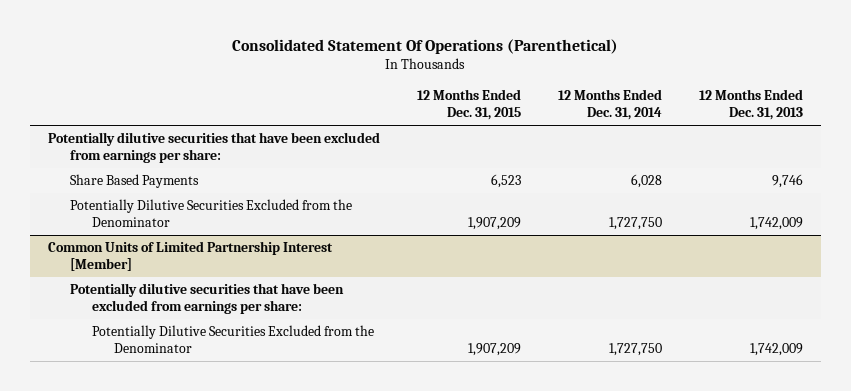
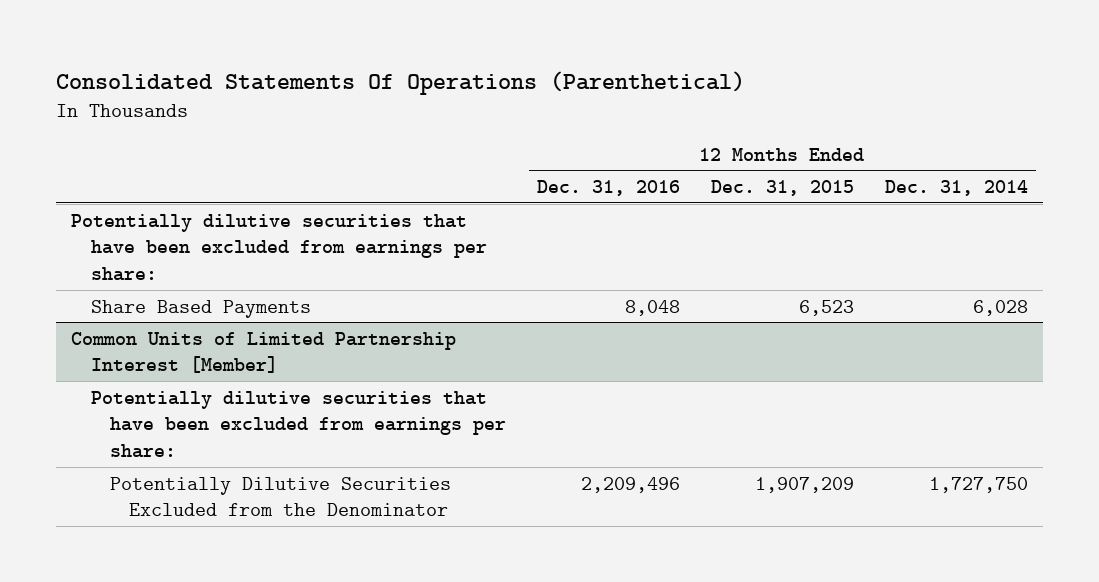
- Consolidated Statement Of Operations (Parenthetical)
+ Consolidated Statements Of Operations (Parenthetical)
- | 12 Months Ended Dec. 31, 2015 | 12 Months Ended Dec. 31, 2014 | 12 Months Ended Dec. 31, 2013
+ | 12 Months Ended Dec. 31, 2016 | 12 Months Ended Dec. 31, 2015 | 12 Months Ended Dec. 31, 2014
- Potentially Dilutive Securities Excluded from the Denominator | 1,907,209 | 1,727,750 | 1,742,009

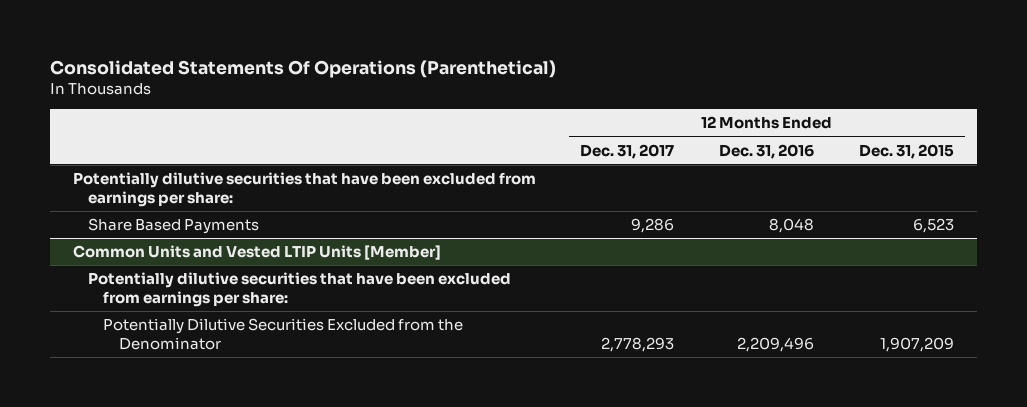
- | 12 Months Ended Dec. 31, 2016 | 12 Months Ended Dec. 31, 2015 | 12 Months Ended Dec. 31, 2014
+ | 12 Months Ended Dec. 31, 2017 | 12 Months Ended Dec. 31, 2016 | 12 Months Ended Dec. 31, 2015
- Common Units of Limited Partnership Interest [Member]
+ Common Units and Vested LTIP Units [Member]

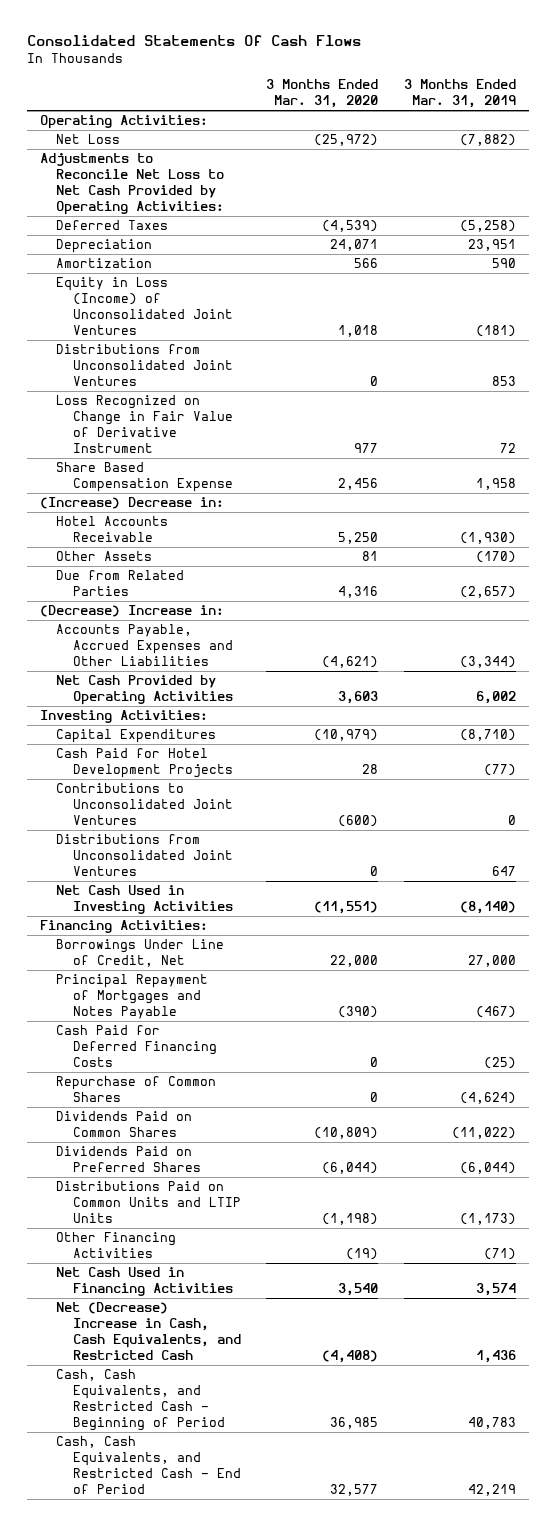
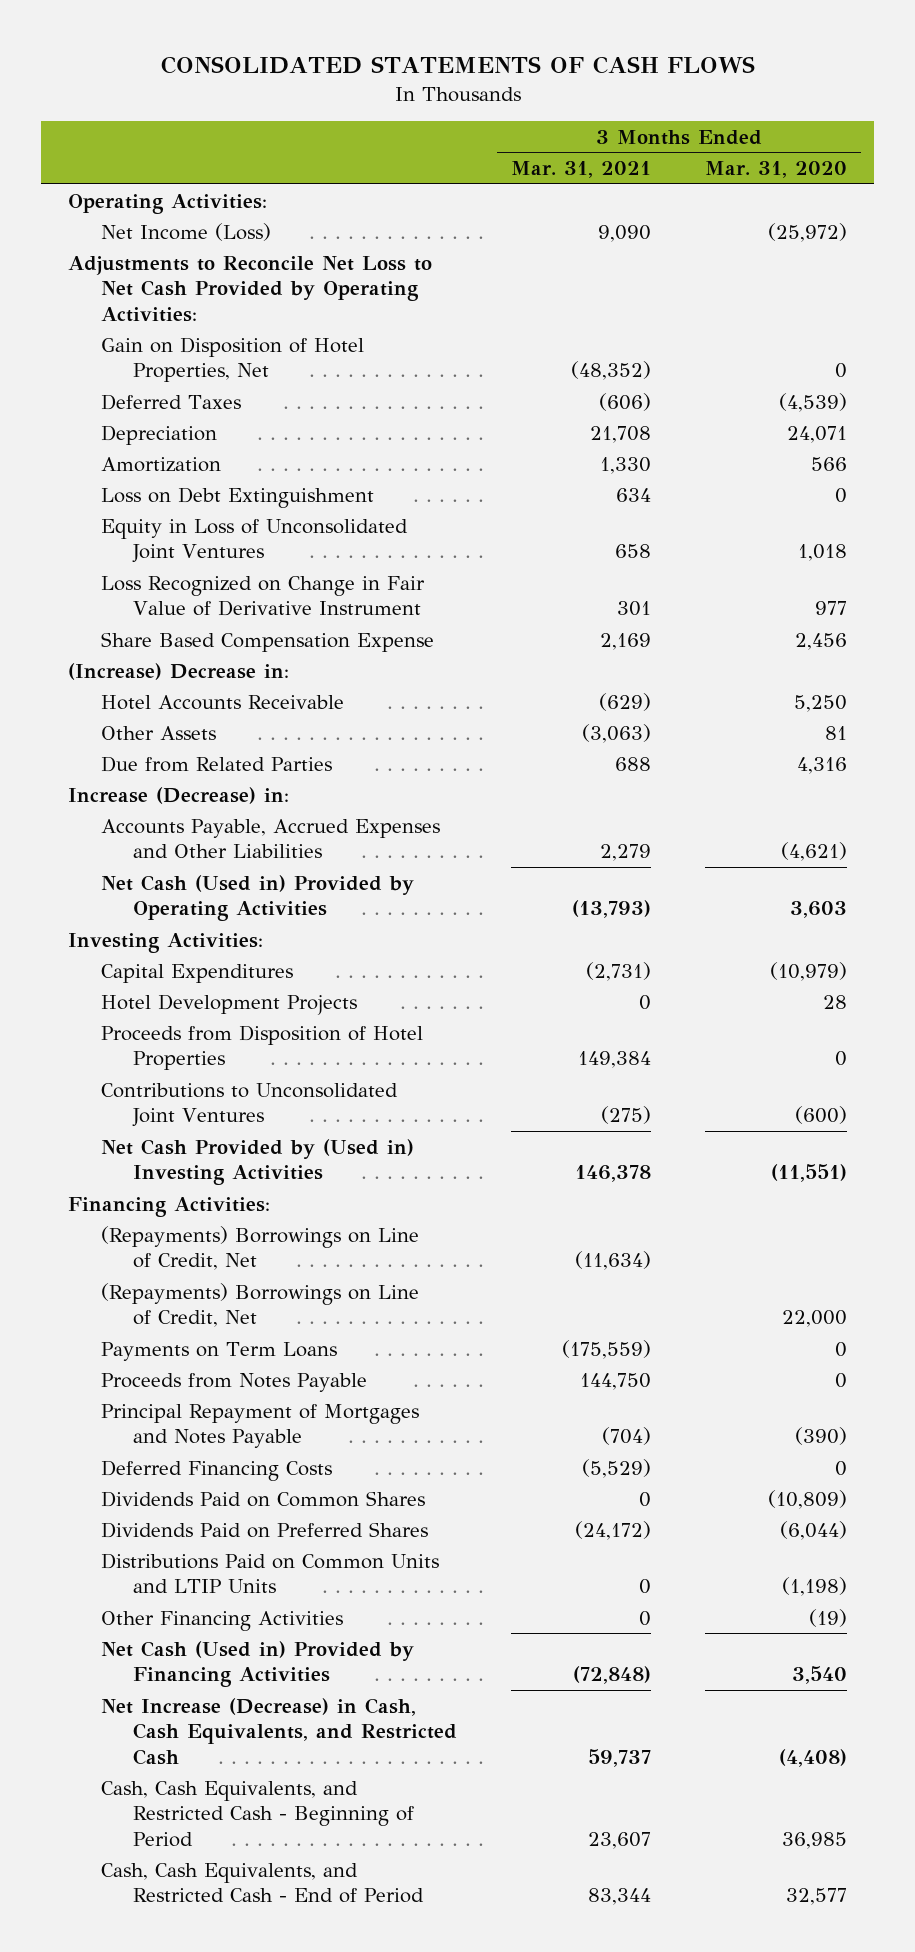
- Consolidated Statements Of Cash Flows
+ CONSOLIDATED STATEMENTS OF CASH FLOWS
- | 3 Months Ended Mar. 31, 2020 | 3 Months Ended Mar. 31, 2019
+ | 3 Months Ended Mar. 31, 2021 | 3 Months Ended Mar. 31, 2020
- Net Loss | (25,972) | (7,882)
+ Net Income (Loss) | 9,090 | (25,972)
+ Gain on Disposition of Hotel Properties, Net | (48,352) | 0
- Equity in Loss (Income) of Unconsolidated Joint Ventures | 1,018 | (181)
- Distributions from Unconsolidated Joint Ventures | 0 | 853
+ Loss on Debt Extinguishment | 634 | 0
+ Equity in Loss of Unconsolidated Joint Ventures | 658 | 1,018
- (Decrease) Increase in:
+ Increase (Decrease) in:
- Net Cash Provided by Operating Activities | 3,603 | 6,002
+ Net Cash (Used in) Provided by Operating Activities | (13,793) | 3,603
- Cash Paid for Hotel Development Projects | 28 | (77)
+ Hotel Development Projects | 0 | 28
+ Proceeds from Disposition of Hotel Properties | 149,384 | 0
- Distributions from Unconsolidated Joint Ventures | 0 | 647
- Net Cash Used in Investing Activities | (11,551) | (8,140)
+ Net Cash Provided by (Used in) Investing Activities | 146,378 | (11,551)
- Borrowings Under Line of Credit, Net | 22,000 | 27,000
+ (Repayments) Borrowings on Line of Credit, Net | (11,634) |
+ (Repayments) Borrowings on Line of Credit, Net | | 22,000
+ Payments on Term Loans | (175,559) | 0
+ Proceeds from Notes Payable | 144,750 | 0
- Cash Paid for Deferred Financing Costs | 0 | (25)
- Repurchase of Common Shares | 0 | (4,624)
+ Deferred Financing Costs | (5,529) | 0
- Net Cash Used in Financing Activities | 3,540 | 3,574
- Net (Decrease) Increase in Cash, Cash Equivalents, and Restricted Cash | (4,408) | 1,436
+ Net Cash (Used in) Provided by Financing Activities | (72,848) | 3,540
+ Net Increase (Decrease) in Cash, Cash Equivalents, and Restricted Cash | 59,737 | (4,408)

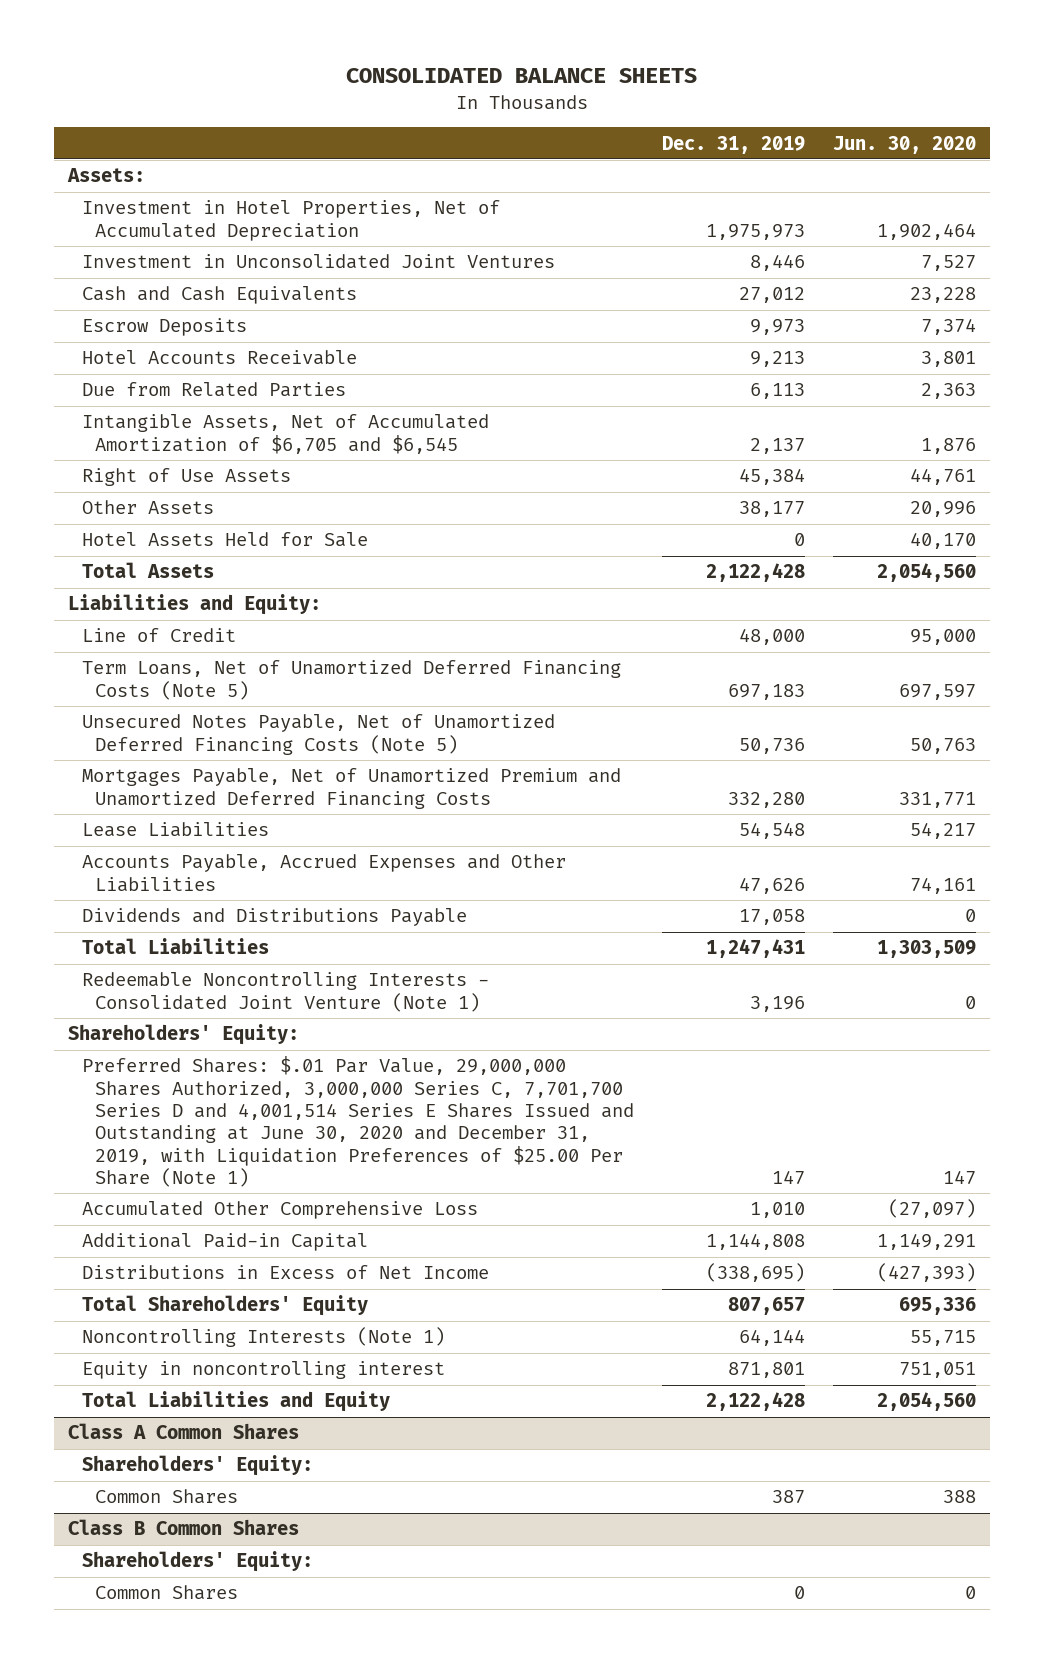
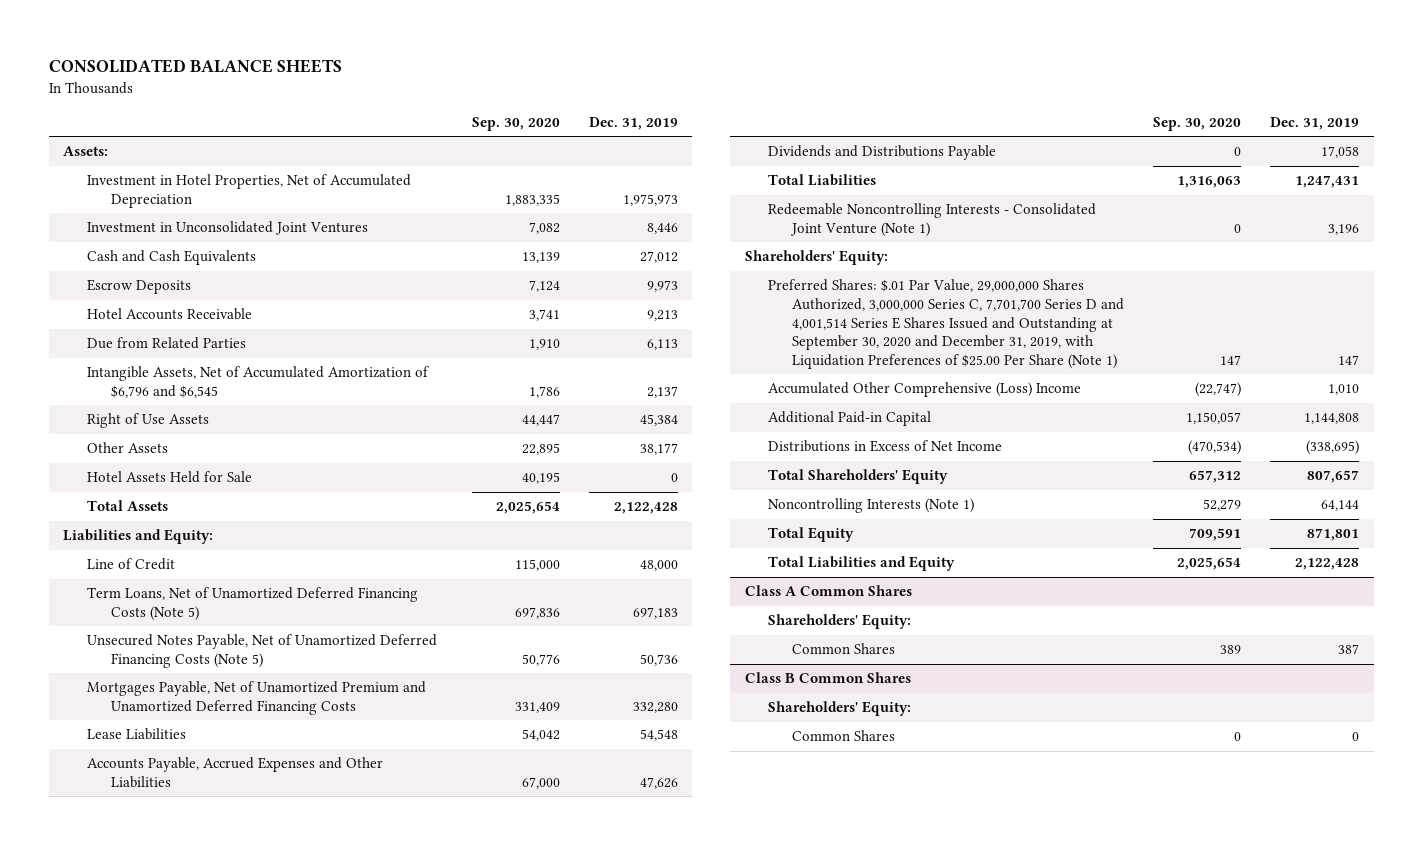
- | Dec. 31, 2019 | Jun. 30, 2020
+ | Sep. 30, 2020 | Dec. 31, 2019
- Intangible Assets, Net of Accumulated Amortization of $6,705 and $6,545 | 2,137 | 1,876
+ Intangible Assets, Net of Accumulated Amortization of $6,796 and $6,545 | 1,786 | 2,137
- Preferred Shares: $.01 Par Value, 29,000,000 Shares Authorized, 3,000,000 Series C, 7,701,700 Series D and 4,001,514 Series E Shares Issued and Outstanding at June 30, 2020 and December 31, 2019, with Liquidation Preferences of $25.00 Per Share (Note 1) | 147 | 147
- Accumulated Other Comprehensive Loss | 1,010 | (27,097)
+ Preferred Shares: $.01 Par Value, 29,000,000 Shares Authorized, 3,000,000 Series C, 7,701,700 Series D and 4,001,514 Series E Shares Issued and Outstanding at September 30, 2020 and December 31, 2019, with Liquidation Preferences of $25.00 Per Share (Note 1) | 147 | 147
+ Accumulated Other Comprehensive (Loss) Income | (22,747) | 1,010
- Equity in noncontrolling interest | 871,801 | 751,051
+ Total Equity | 709,591 | 871,801

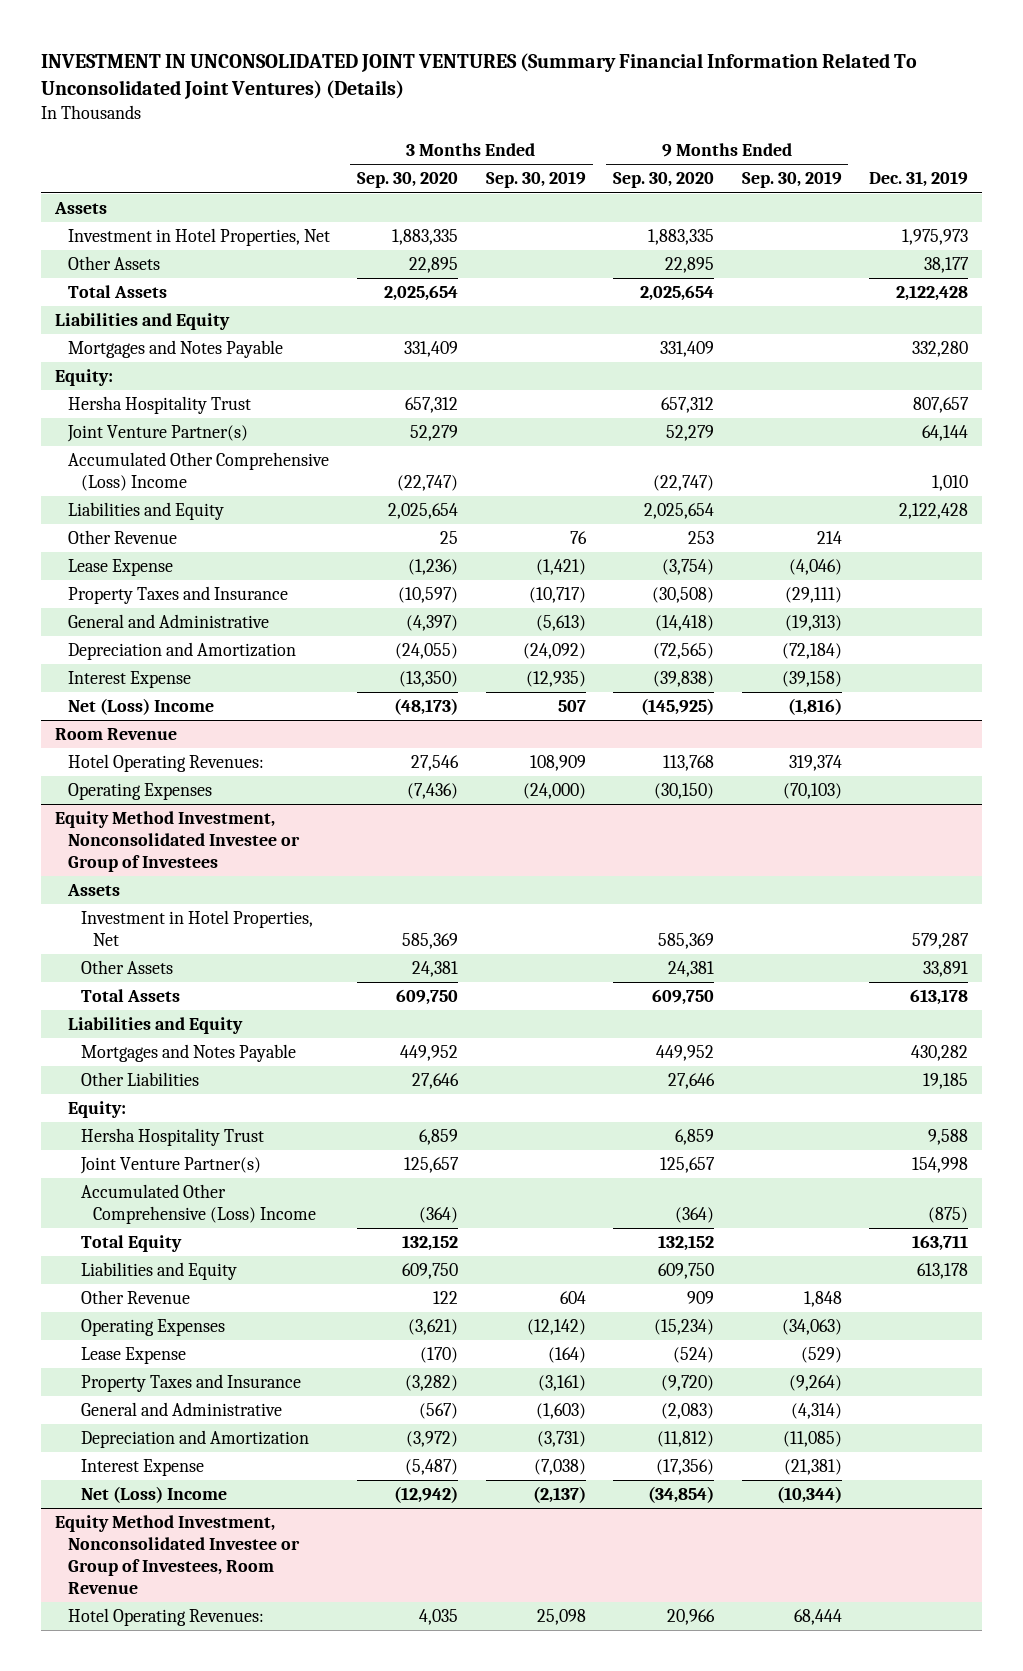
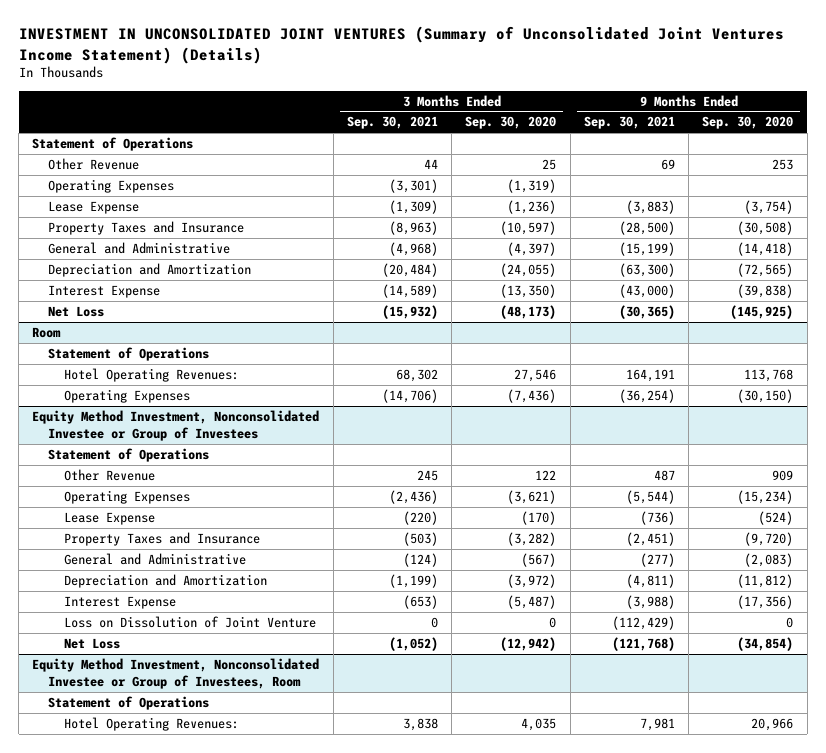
- INVESTMENT IN UNCONSOLIDATED JOINT VENTURES (Summary Financial Information Related To Unconsolidated Joint Ventures) (Details)
+ INVESTMENT IN UNCONSOLIDATED JOINT VENTURES (Summary of Unconsolidated Joint Ventures Income Statement) (Details)
- | 3 Months Ended Sep. 30, 2020 | 3 Months Ended Sep. 30, 2019 | 9 Months Ended Sep. 30, 2020 | 9 Months Ended Sep. 30, 2019 | Dec. 31, 2019
+ | 3 Months Ended Sep. 30, 2021 | 3 Months Ended Sep. 30, 2020 | 9 Months Ended Sep. 30, 2021 | 9 Months Ended Sep. 30, 2020
- Assets
- Investment in Hotel Properties, Net | 1,883,335 | | 1,883,335 | | 1,975,973
- Other Assets | 22,895 | | 22,895 | | 38,177
- Total Assets | 2,025,654 | | 2,025,654 | | 2,122,428
- Liabilities and Equity
- Mortgages and Notes Payable | 331,409 | | 331,409 | | 332,280
- Equity:
- Hersha Hospitality Trust | 657,312 | | 657,312 | | 807,657
- Joint Venture Partner(s) | 52,279 | | 52,279 | | 64,144
- Accumulated Other Comprehensive (Loss) Income | (22,747) | | (22,747) | | 1,010
- Liabilities and Equity | 2,025,654 | | 2,025,654 | | 2,122,428
+ Statement of Operations
+ Operating Expenses | (3,301) | (1,319) | |
- Net (Loss) Income | (48,173) | 507 | (145,925) | (1,816) |
- Room Revenue
+ Net Loss | (15,932) | (48,173) | (30,365) | (145,925)
+ Room
+ Statement of Operations
@ Equity Method Investment, Nonconsolidated Investee or Group of Investees
- Assets
- Investment in Hotel Properties, Net | 585,369 | | 585,369 | | 579,287
- Other Assets | 24,381 | | 24,381 | | 33,891
- Total Assets | 609,750 | | 609,750 | | 613,178
- Liabilities and Equity
- Mortgages and Notes Payable | 449,952 | | 449,952 | | 430,282
- Other Liabilities | 27,646 | | 27,646 | | 19,185
- Equity:
- Hersha Hospitality Trust | 6,859 | | 6,859 | | 9,588
- Joint Venture Partner(s) | 125,657 | | 125,657 | | 154,998
- Accumulated Other Comprehensive (Loss) Income | (364) | | (364) | | (875)
- Total Equity | 132,152 | | 132,152 | | 163,711
- Liabilities and Equity | 609,750 | | 609,750 | | 613,178
+ Statement of Operations
- Net (Loss) Income | (12,942) | (2,137) | (34,854) | (10,344) |
- Equity Method Investment, Nonconsolidated Investee or Group of Investees, Room Revenue
@ Equity Method Investment, Nonconsolidated Investee or Group of Investees
+ Loss on Dissolution of Joint Venture | 0 | 0 | (112,429) | 0
+ Net Loss | (1,052) | (12,942) | (121,768) | (34,854)
+ Equity Method Investment, Nonconsolidated Investee or Group of Investees, Room
+ Statement of Operations

